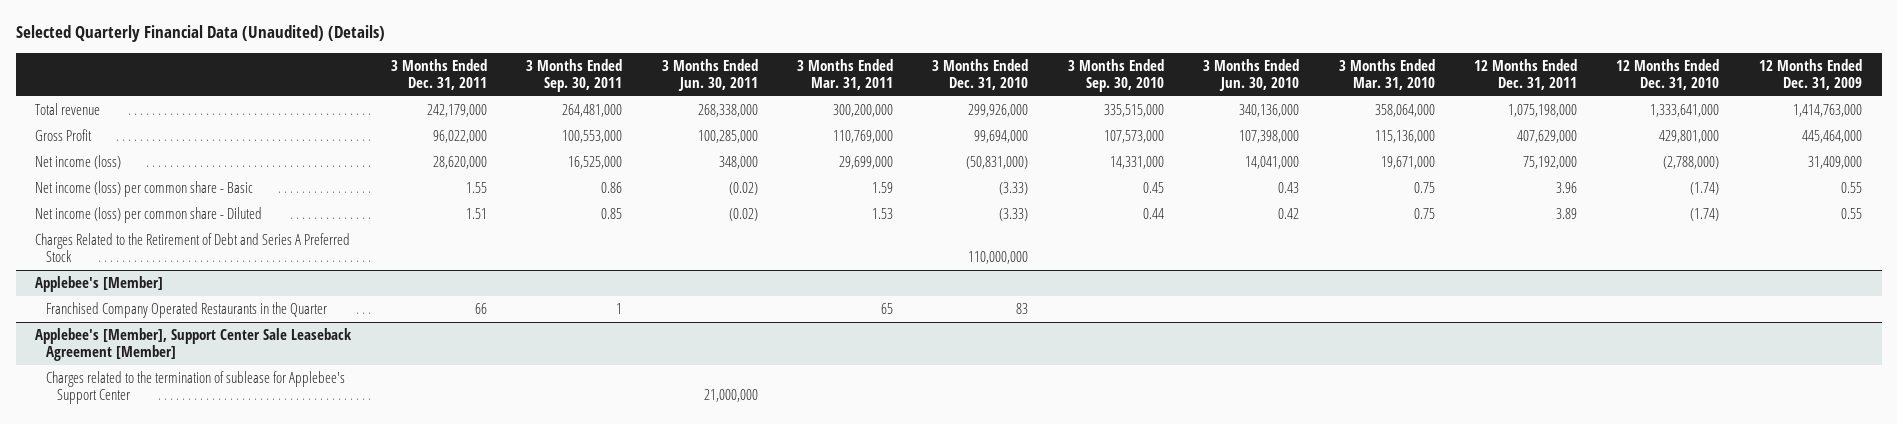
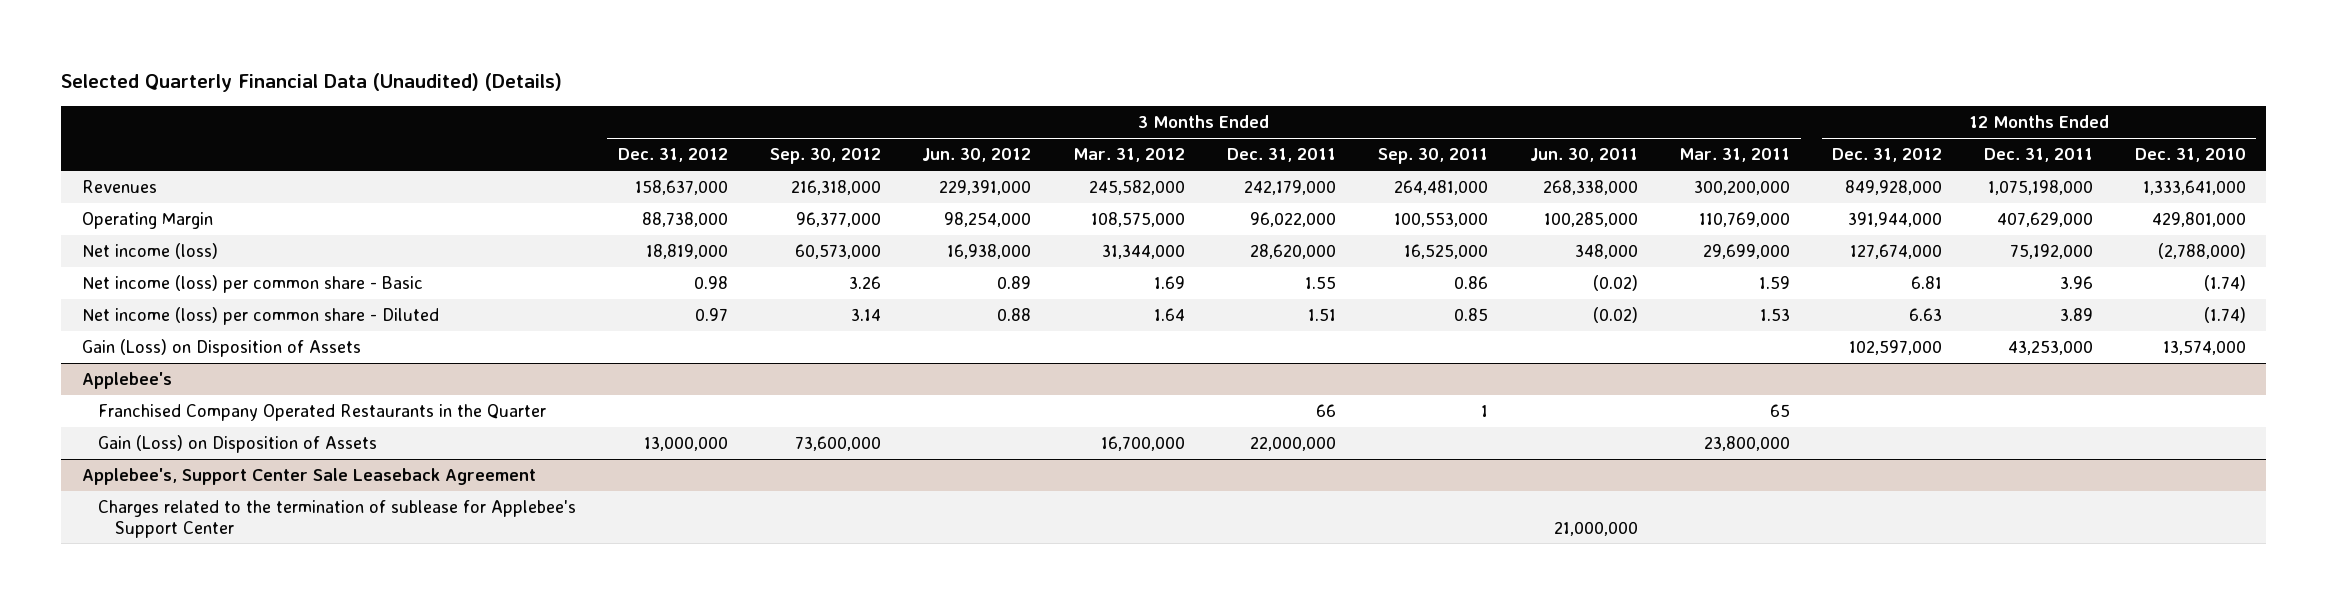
- | 3 Months Ended Dec. 31, 2011 | 3 Months Ended Sep. 30, 2011 | 3 Months Ended Jun. 30, 2011 | 3 Months Ended Mar. 31, 2011 | 3 Months Ended Dec. 31, 2010 | 3 Months Ended Sep. 30, 2010 | 3 Months Ended Jun. 30, 2010 | 3 Months Ended Mar. 31, 2010 | 12 Months Ended Dec. 31, 2011 | 12 Months Ended Dec. 31, 2010 | 12 Months Ended Dec. 31, 2009
+ | 3 Months Ended Dec. 31, 2012 | 3 Months Ended Sep. 30, 2012 | 3 Months Ended Jun. 30, 2012 | 3 Months Ended Mar. 31, 2012 | 3 Months Ended Dec. 31, 2011 | 3 Months Ended Sep. 30, 2011 | 3 Months Ended Jun. 30, 2011 | 3 Months Ended Mar. 31, 2011 | 12 Months Ended Dec. 31, 2012 | 12 Months Ended Dec. 31, 2011 | 12 Months Ended Dec. 31, 2010
- Total revenue | 242,179,000 | 264,481,000 | 268,338,000 | 300,200,000 | 299,926,000 | 335,515,000 | 340,136,000 | 358,064,000 | 1,075,198,000 | 1,333,641,000 | 1,414,763,000
- Gross Profit | 96,022,000 | 100,553,000 | 100,285,000 | 110,769,000 | 99,694,000 | 107,573,000 | 107,398,000 | 115,136,000 | 407,629,000 | 429,801,000 | 445,464,000
+ Revenues | 158,637,000 | 216,318,000 | 229,391,000 | 245,582,000 | 242,179,000 | 264,481,000 | 268,338,000 | 300,200,000 | 849,928,000 | 1,075,198,000 | 1,333,641,000
+ Operating Margin | 88,738,000 | 96,377,000 | 98,254,000 | 108,575,000 | 96,022,000 | 100,553,000 | 100,285,000 | 110,769,000 | 391,944,000 | 407,629,000 | 429,801,000
- Charges Related to the Retirement of Debt and Series A Preferred Stock | | | | | 110,000,000 | | | | | |
- Applebee's [Member]
+ Gain (Loss) on Disposition of Assets | | | | | | | | | 102,597,000 | 43,253,000 | 13,574,000
+ Applebee's
- Applebee's [Member], Support Center Sale Leaseback Agreement [Member]
+ Gain (Loss) on Disposition of Assets | 13,000,000 | 73,600,000 | | 16,700,000 | 22,000,000 | | | 23,800,000 | | |
+ Applebee's, Support Center Sale Leaseback Agreement

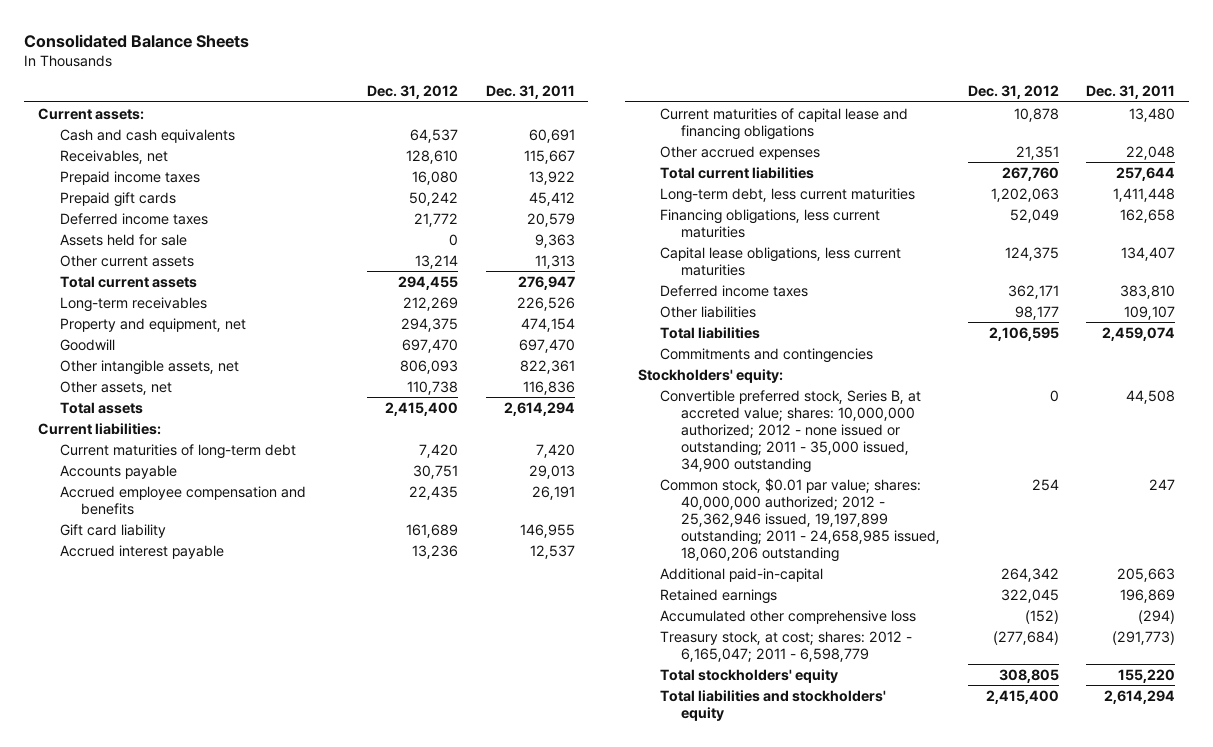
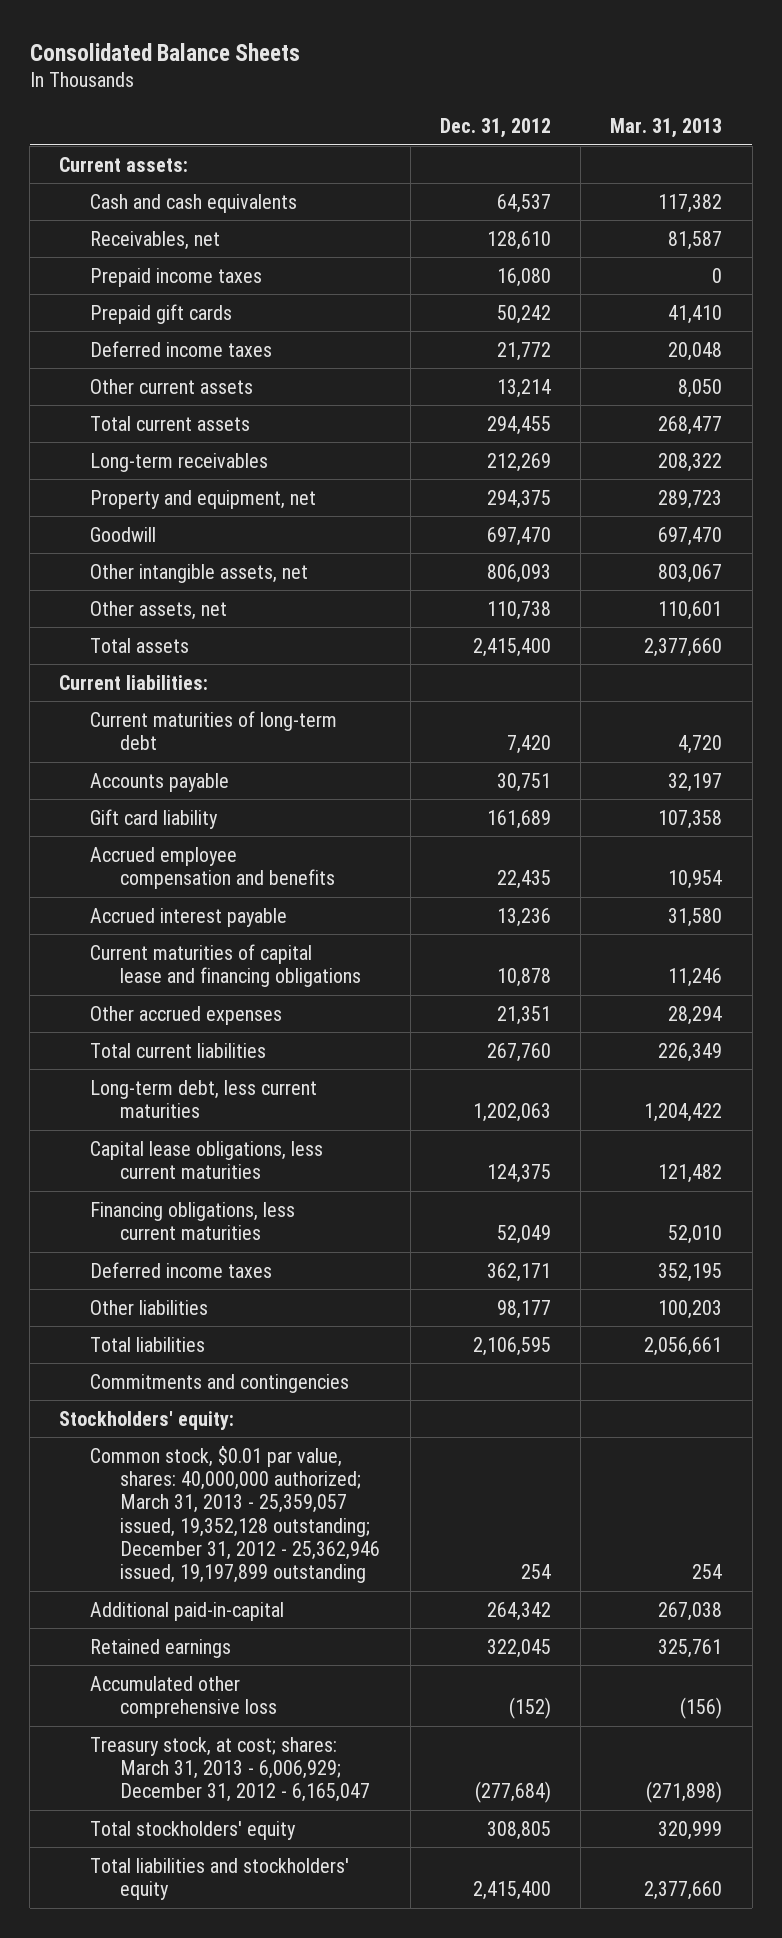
- | Dec. 31, 2012 | Dec. 31, 2011
+ | Dec. 31, 2012 | Mar. 31, 2013
- Assets held for sale | 0 | 9,363
moved down: Accrued employee compensation and benefits | 22,435 | 10,954
moved down: Financing obligations, less current maturities | 52,049 | 52,010
- Convertible preferred stock, Series B, at accreted value; shares: 10,000,000 authorized; 2012 - none issued or outstanding; 2011 - 35,000 issued, 34,900 outstanding | 0 | 44,508
- Common stock, $0.01 par value; shares: 40,000,000 authorized; 2012 - 25,362,946 issued, 19,197,899 outstanding; 2011 - 24,658,985 issued, 18,060,206 outstanding | 254 | 247
+ Common stock, $0.01 par value, shares: 40,000,000 authorized; March 31, 2013 - 25,359,057 issued, 19,352,128 outstanding; December 31, 2012 - 25,362,946 issued, 19,197,899 outstanding | 254 | 254
- Treasury stock, at cost; shares: 2012 - 6,165,047; 2011 - 6,598,779 | (277,684) | (291,773)
+ Treasury stock, at cost; shares: March 31, 2013 - 6,006,929; December 31, 2012 - 6,165,047 | (277,684) | (271,898)

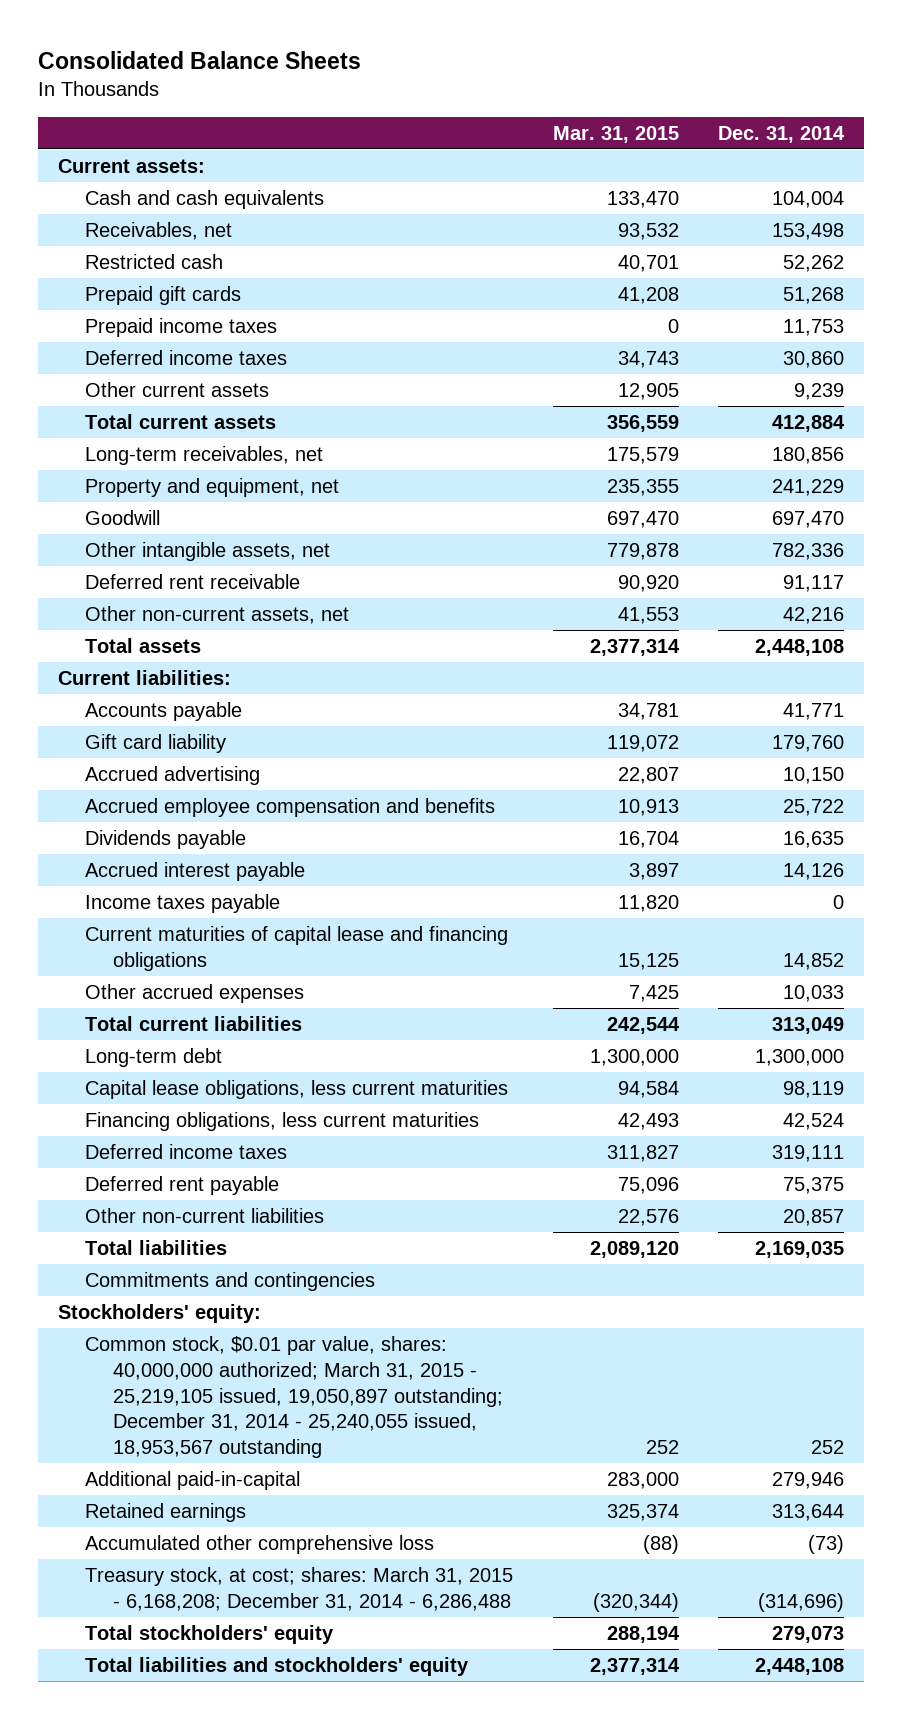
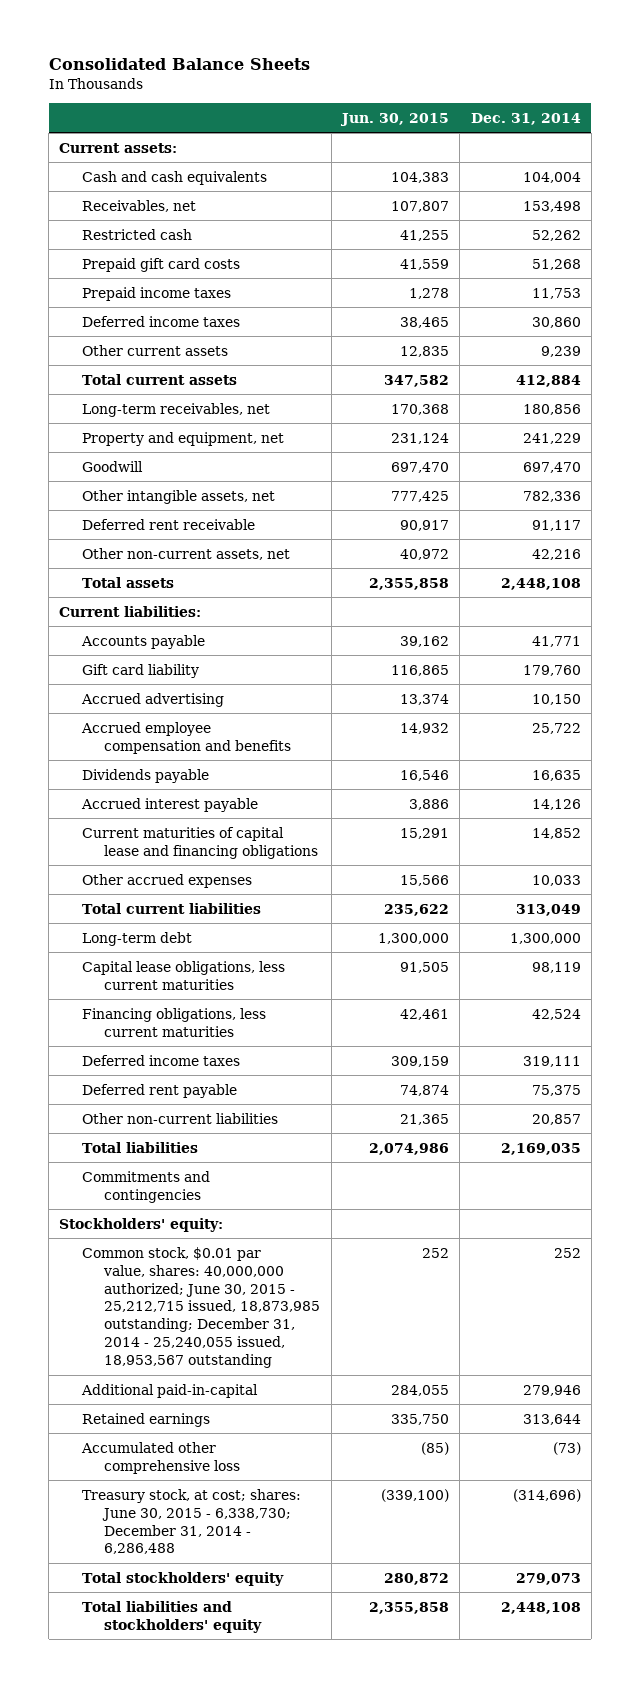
- | Mar. 31, 2015 | Dec. 31, 2014
+ | Jun. 30, 2015 | Dec. 31, 2014
- Prepaid gift cards | 41,208 | 51,268
+ Prepaid gift card costs | 41,559 | 51,268
- Income taxes payable | 11,820 | 0
- Common stock, $0.01 par value, shares: 40,000,000 authorized; March 31, 2015 - 25,219,105 issued, 19,050,897 outstanding; December 31, 2014 - 25,240,055 issued, 18,953,567 outstanding | 252 | 252
+ Common stock, $0.01 par value, shares: 40,000,000 authorized; June 30, 2015 - 25,212,715 issued, 18,873,985 outstanding; December 31, 2014 - 25,240,055 issued, 18,953,567 outstanding | 252 | 252
- Treasury stock, at cost; shares: March 31, 2015 - 6,168,208; December 31, 2014 - 6,286,488 | (320,344) | (314,696)
+ Treasury stock, at cost; shares: June 30, 2015 - 6,338,730; December 31, 2014 - 6,286,488 | (339,100) | (314,696)

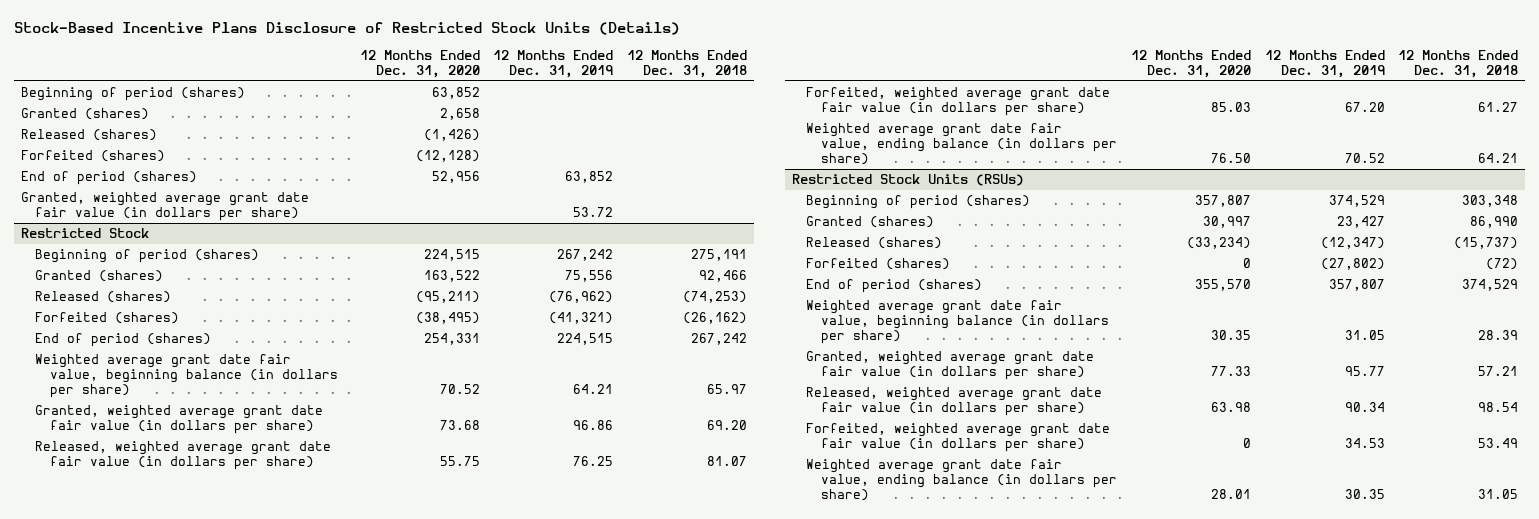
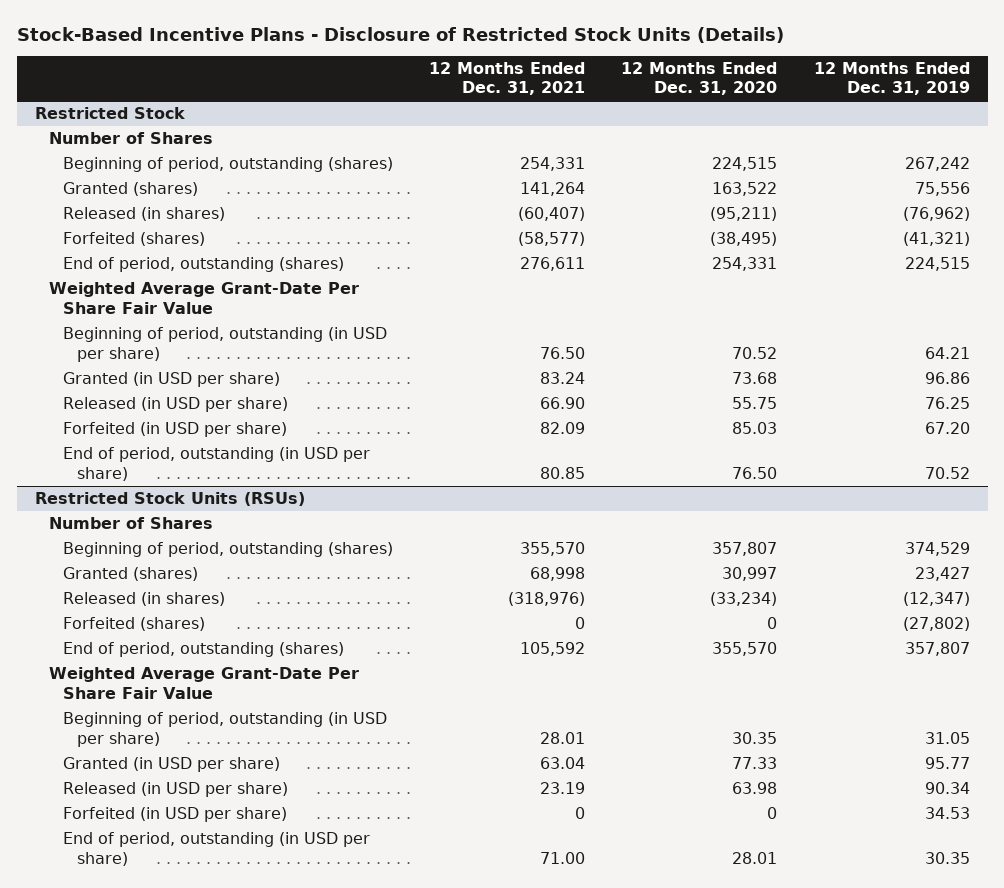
- Stock-Based Incentive Plans Disclosure of Restricted Stock Units (Details)
+ Stock-Based Incentive Plans - Disclosure of Restricted Stock Units (Details)
- | 12 Months Ended Dec. 31, 2020 | 12 Months Ended Dec. 31, 2019 | 12 Months Ended Dec. 31, 2018
+ | 12 Months Ended Dec. 31, 2021 | 12 Months Ended Dec. 31, 2020 | 12 Months Ended Dec. 31, 2019
- Beginning of period (shares) | 63,852 | |
- Granted (shares) | 2,658 | |
- Released (shares) | (1,426) | |
- Forfeited (shares) | (12,128) | |
- End of period (shares) | 52,956 | 63,852 |
- Granted, weighted average grant date fair value (in dollars per share) | | 53.72 |
@ Restricted Stock
- Beginning of period (shares) | 224,515 | 267,242 | 275,191
+ Number of Shares
+ Beginning of period, outstanding (shares) | 254,331 | 224,515 | 267,242
- Released (shares) | (95,211) | (76,962) | (74,253)
+ Released (in shares) | (60,407) | (95,211) | (76,962)
- End of period (shares) | 254,331 | 224,515 | 267,242
- Weighted average grant date fair value, beginning balance (in dollars per share) | 70.52 | 64.21 | 65.97
- Granted, weighted average grant date fair value (in dollars per share) | 73.68 | 96.86 | 69.20
- Released, weighted average grant date fair value (in dollars per share) | 55.75 | 76.25 | 81.07
- Forfeited, weighted average grant date fair value (in dollars per share) | 85.03 | 67.20 | 61.27
- Weighted average grant date fair value, ending balance (in dollars per share) | 76.50 | 70.52 | 64.21
+ End of period, outstanding (shares) | 276,611 | 254,331 | 224,515
+ Weighted Average Grant-Date Per Share Fair Value
+ Beginning of period, outstanding (in USD per share) | 76.50 | 70.52 | 64.21
+ Granted (in USD per share) | 83.24 | 73.68 | 96.86
+ Released (in USD per share) | 66.90 | 55.75 | 76.25
+ Forfeited (in USD per share) | 82.09 | 85.03 | 67.20
+ End of period, outstanding (in USD per share) | 80.85 | 76.50 | 70.52
@ Restricted Stock Units (RSUs)
- Beginning of period (shares) | 357,807 | 374,529 | 303,348
+ Number of Shares
+ Beginning of period, outstanding (shares) | 355,570 | 357,807 | 374,529
- Released (shares) | (33,234) | (12,347) | (15,737)
+ Released (in shares) | (318,976) | (33,234) | (12,347)
- End of period (shares) | 355,570 | 357,807 | 374,529
- Weighted average grant date fair value, beginning balance (in dollars per share) | 30.35 | 31.05 | 28.39
- Granted, weighted average grant date fair value (in dollars per share) | 77.33 | 95.77 | 57.21
- Released, weighted average grant date fair value (in dollars per share) | 63.98 | 90.34 | 98.54
- Forfeited, weighted average grant date fair value (in dollars per share) | 0 | 34.53 | 53.49
- Weighted average grant date fair value, ending balance (in dollars per share) | 28.01 | 30.35 | 31.05
+ End of period, outstanding (shares) | 105,592 | 355,570 | 357,807
+ Weighted Average Grant-Date Per Share Fair Value
+ Beginning of period, outstanding (in USD per share) | 28.01 | 30.35 | 31.05
+ Granted (in USD per share) | 63.04 | 77.33 | 95.77
+ Released (in USD per share) | 23.19 | 63.98 | 90.34
+ Forfeited (in USD per share) | 0 | 0 | 34.53
+ End of period, outstanding (in USD per share) | 71.00 | 28.01 | 30.35

